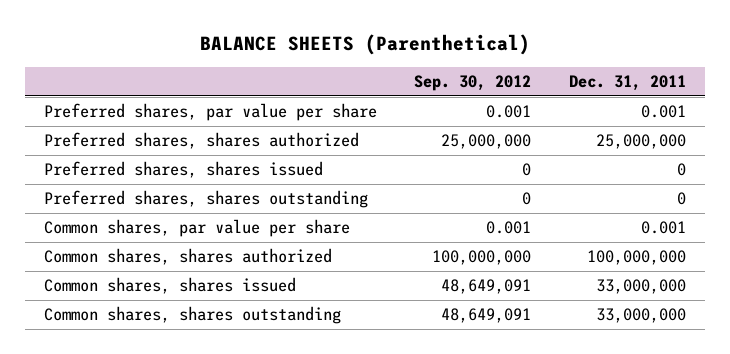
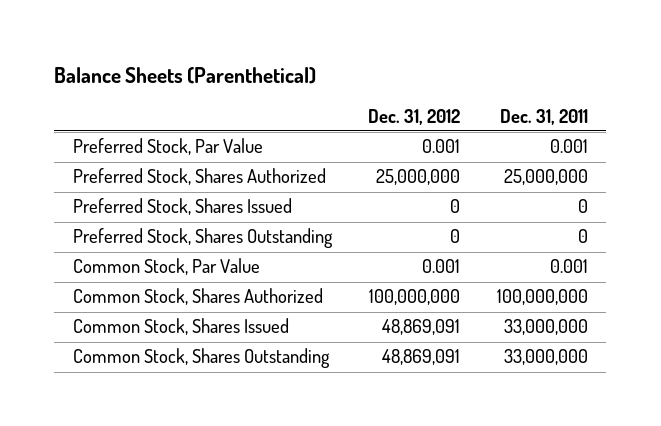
- BALANCE SHEETS (Parenthetical)
+ Balance Sheets (Parenthetical)
- | Sep. 30, 2012 | Dec. 31, 2011
+ | Dec. 31, 2012 | Dec. 31, 2011
- Preferred shares, par value per share | 0.001 | 0.001
- Preferred shares, shares authorized | 25,000,000 | 25,000,000
- Preferred shares, shares issued | 0 | 0
- Preferred shares, shares outstanding | 0 | 0
- Common shares, par value per share | 0.001 | 0.001
- Common shares, shares authorized | 100,000,000 | 100,000,000
- Common shares, shares issued | 48,649,091 | 33,000,000
- Common shares, shares outstanding | 48,649,091 | 33,000,000
+ Preferred Stock, Par Value | 0.001 | 0.001
+ Preferred Stock, Shares Authorized | 25,000,000 | 25,000,000
+ Preferred Stock, Shares Issued | 0 | 0
+ Preferred Stock, Shares Outstanding | 0 | 0
+ Common Stock, Par Value | 0.001 | 0.001
+ Common Stock, Shares Authorized | 100,000,000 | 100,000,000
+ Common Stock, Shares Issued | 48,869,091 | 33,000,000
+ Common Stock, Shares Outstanding | 48,869,091 | 33,000,000

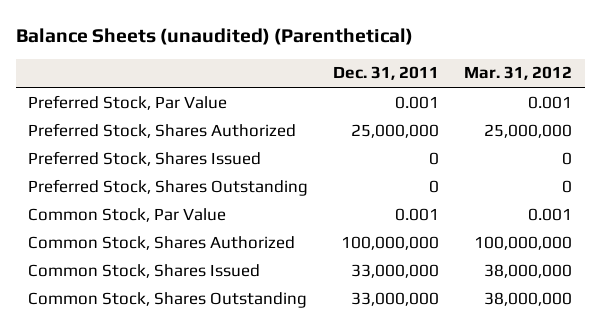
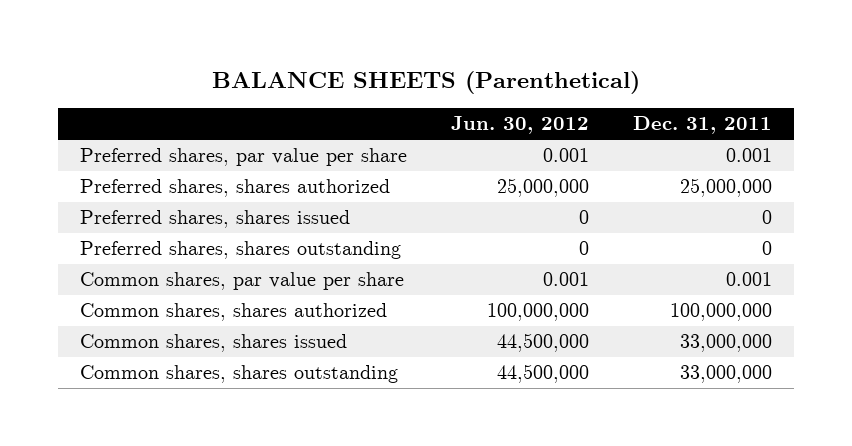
- Balance Sheets (unaudited) (Parenthetical)
+ BALANCE SHEETS (Parenthetical)
- | Dec. 31, 2011 | Mar. 31, 2012
+ | Jun. 30, 2012 | Dec. 31, 2011
- Preferred Stock, Par Value | 0.001 | 0.001
- Preferred Stock, Shares Authorized | 25,000,000 | 25,000,000
- Preferred Stock, Shares Issued | 0 | 0
- Preferred Stock, Shares Outstanding | 0 | 0
- Common Stock, Par Value | 0.001 | 0.001
- Common Stock, Shares Authorized | 100,000,000 | 100,000,000
- Common Stock, Shares Issued | 33,000,000 | 38,000,000
- Common Stock, Shares Outstanding | 33,000,000 | 38,000,000
+ Preferred shares, par value per share | 0.001 | 0.001
+ Preferred shares, shares authorized | 25,000,000 | 25,000,000
+ Preferred shares, shares issued | 0 | 0
+ Preferred shares, shares outstanding | 0 | 0
+ Common shares, par value per share | 0.001 | 0.001
+ Common shares, shares authorized | 100,000,000 | 100,000,000
+ Common shares, shares issued | 44,500,000 | 33,000,000
+ Common shares, shares outstanding | 44,500,000 | 33,000,000

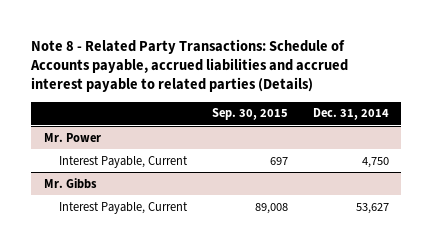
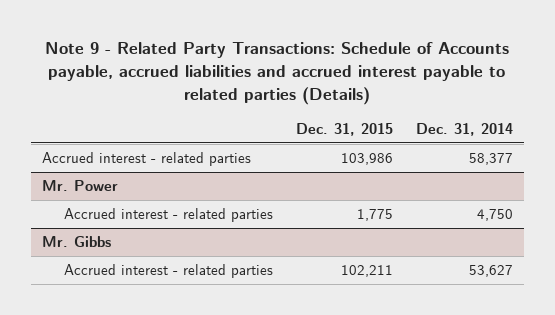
- Note 8 - Related Party Transactions: Schedule of Accounts payable, accrued liabilities and accrued interest payable to related parties (Details)
+ Note 9 - Related Party Transactions: Schedule of Accounts payable, accrued liabilities and accrued interest payable to related parties (Details)
- | Sep. 30, 2015 | Dec. 31, 2014
+ | Dec. 31, 2015 | Dec. 31, 2014
+ Accrued interest - related parties | 103,986 | 58,377
@ Mr. Power
- Interest Payable, Current | 697 | 4,750
+ Accrued interest - related parties | 1,775 | 4,750
@ Mr. Gibbs
- Interest Payable, Current | 89,008 | 53,627
+ Accrued interest - related parties | 102,211 | 53,627

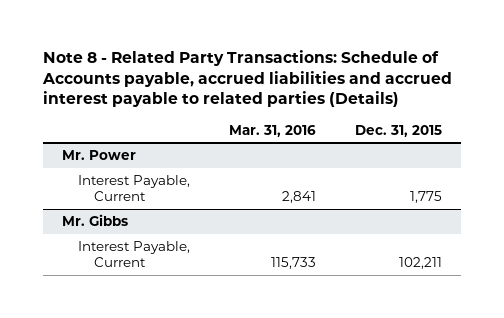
- Note 9 - Related Party Transactions: Schedule of Accounts payable, accrued liabilities and accrued interest payable to related parties (Details)
+ Note 8 - Related Party Transactions: Schedule of Accounts payable, accrued liabilities and accrued interest payable to related parties (Details)
- | Dec. 31, 2015 | Dec. 31, 2014
+ | Mar. 31, 2016 | Dec. 31, 2015
- Accrued interest - related parties | 103,986 | 58,377
@ Mr. Power
- Accrued interest - related parties | 1,775 | 4,750
+ Interest Payable, Current | 2,841 | 1,775
@ Mr. Gibbs
- Accrued interest - related parties | 102,211 | 53,627
+ Interest Payable, Current | 115,733 | 102,211

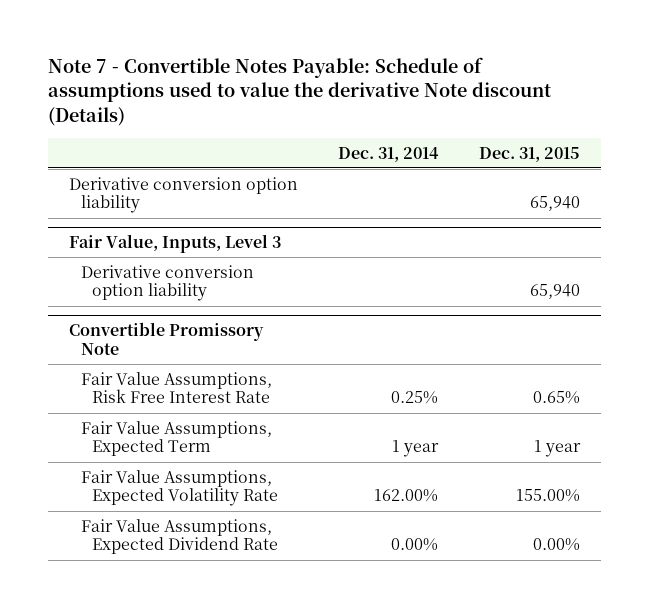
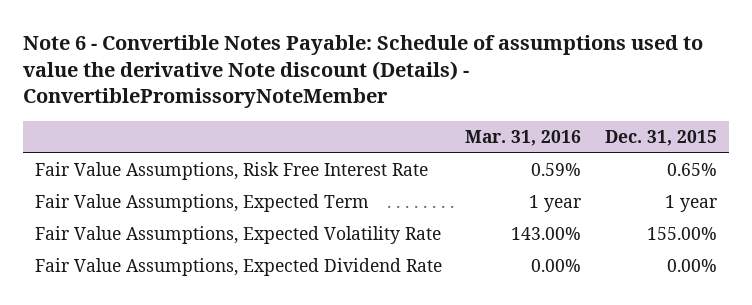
- Note 7 - Convertible Notes Payable: Schedule of assumptions used to value the derivative Note discount (Details)
+ Note 6 - Convertible Notes Payable: Schedule of assumptions used to value the derivative Note discount (Details) - ConvertiblePromissoryNoteMember
- | Dec. 31, 2014 | Dec. 31, 2015
+ | Mar. 31, 2016 | Dec. 31, 2015
- Derivative conversion option liability | | 65,940
- Fair Value, Inputs, Level 3
- Derivative conversion option liability | | 65,940
- Convertible Promissory Note

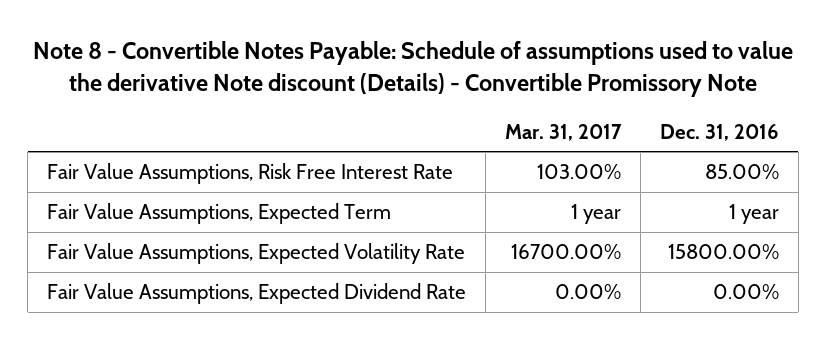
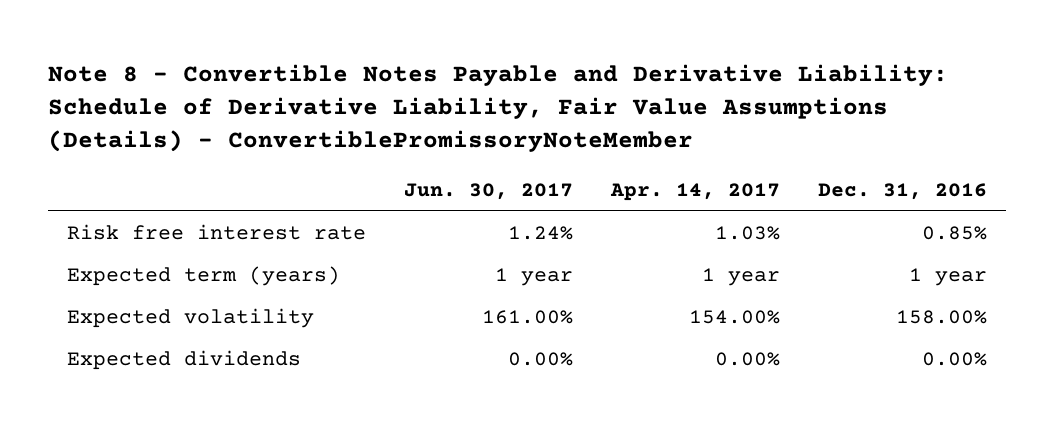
- Note 8 - Convertible Notes Payable: Schedule of assumptions used to value the derivative Note discount (Details) - Convertible Promissory Note
+ Note 8 - Convertible Notes Payable and Derivative Liability: Schedule of Derivative Liability, Fair Value Assumptions (Details) - ConvertiblePromissoryNoteMember
- | Mar. 31, 2017 | Dec. 31, 2016
+ | Jun. 30, 2017 | Apr. 14, 2017 | Dec. 31, 2016
- Fair Value Assumptions, Risk Free Interest Rate | 103.00% | 85.00%
- Fair Value Assumptions, Expected Term | 1 year | 1 year
- Fair Value Assumptions, Expected Volatility Rate | 16700.00% | 15800.00%
- Fair Value Assumptions, Expected Dividend Rate | 0.00% | 0.00%
+ Risk free interest rate | 1.24% | 1.03% | 0.85%
+ Expected term (years) | 1 year | 1 year | 1 year
+ Expected volatility | 161.00% | 154.00% | 158.00%
+ Expected dividends | 0.00% | 0.00% | 0.00%

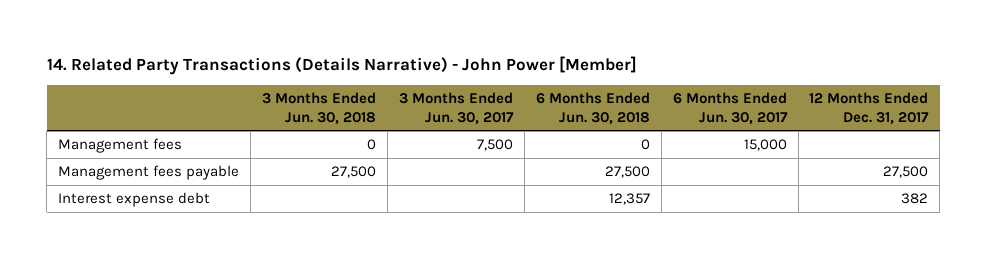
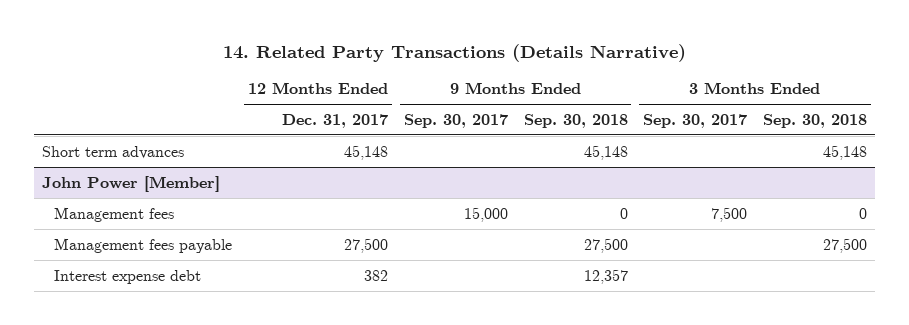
- 14. Related Party Transactions (Details Narrative) - John Power [Member]
+ 14. Related Party Transactions (Details Narrative)
- | 3 Months Ended Jun. 30, 2018 | 3 Months Ended Jun. 30, 2017 | 6 Months Ended Jun. 30, 2018 | 6 Months Ended Jun. 30, 2017 | 12 Months Ended Dec. 31, 2017
+ | 12 Months Ended Dec. 31, 2017 | 9 Months Ended Sep. 30, 2017 | 9 Months Ended Sep. 30, 2018 | 3 Months Ended Sep. 30, 2017 | 3 Months Ended Sep. 30, 2018
+ Short term advances | 45,148 | | 45,148 | | 45,148
+ John Power [Member]

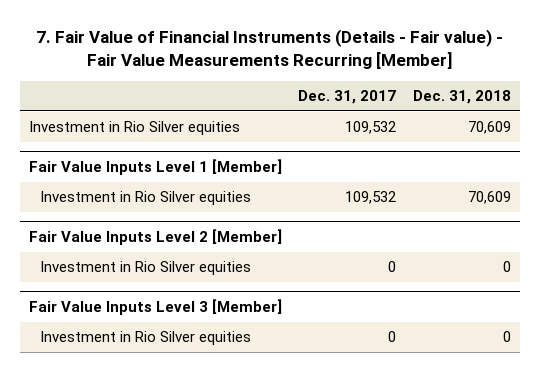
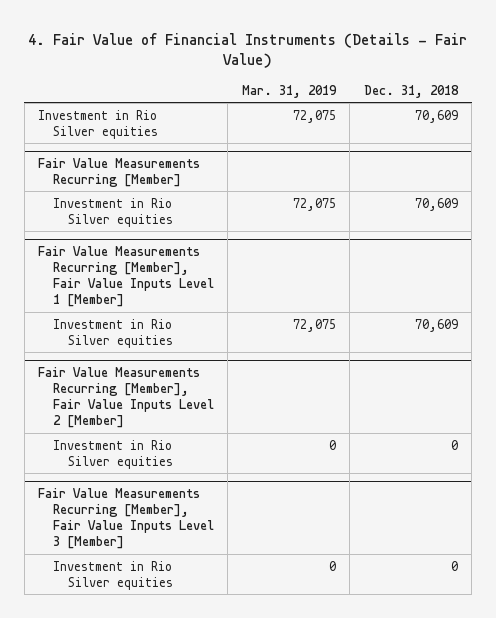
- 7. Fair Value of Financial Instruments (Details - Fair value) - Fair Value Measurements Recurring [Member]
+ 4. Fair Value of Financial Instruments (Details - Fair Value)
- | Dec. 31, 2017 | Dec. 31, 2018
+ | Mar. 31, 2019 | Dec. 31, 2018
- Fair Value Inputs Level 1 [Member]
+ Fair Value Measurements Recurring [Member]
- Fair Value Inputs Level 2 [Member]
+ Fair Value Measurements Recurring [Member], Fair Value Inputs Level 1 [Member]
+ Investment in Rio Silver equities | 72,075 | 70,609
+ Fair Value Measurements Recurring [Member], Fair Value Inputs Level 2 [Member]
- Fair Value Inputs Level 3 [Member]
+ Fair Value Measurements Recurring [Member], Fair Value Inputs Level 3 [Member]

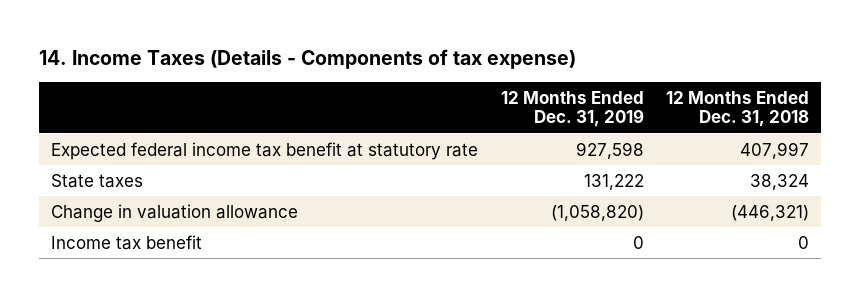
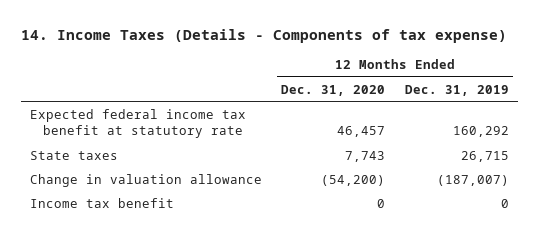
- | 12 Months Ended Dec. 31, 2019 | 12 Months Ended Dec. 31, 2018
+ | 12 Months Ended Dec. 31, 2020 | 12 Months Ended Dec. 31, 2019
- Expected federal income tax benefit at statutory rate | 927,598 | 407,997
- State taxes | 131,222 | 38,324
- Change in valuation allowance | (1,058,820) | (446,321)
+ Expected federal income tax benefit at statutory rate | 46,457 | 160,292
+ State taxes | 7,743 | 26,715
+ Change in valuation allowance | (54,200) | (187,007)

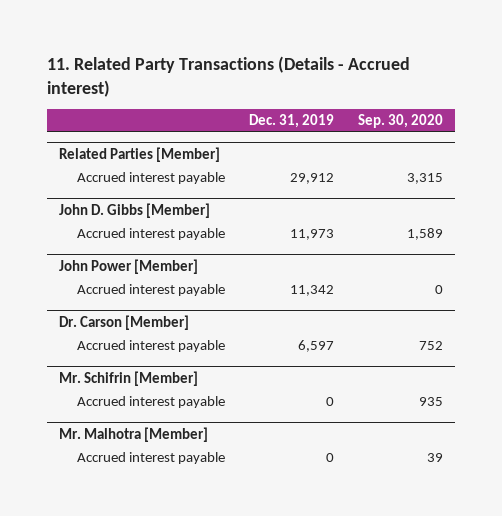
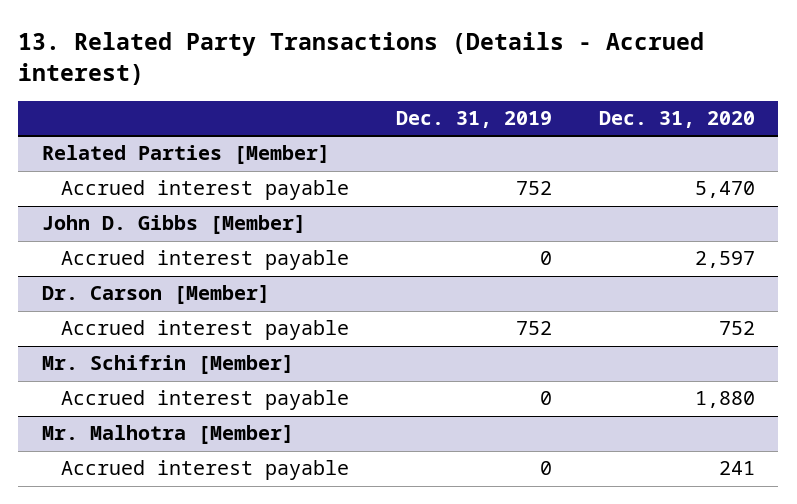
- 11. Related Party Transactions (Details - Accrued interest)
+ 13. Related Party Transactions (Details - Accrued interest)
- | Dec. 31, 2019 | Sep. 30, 2020
+ | Dec. 31, 2019 | Dec. 31, 2020
@ Related Parties [Member]
- Accrued interest payable | 29,912 | 3,315
+ Accrued interest payable | 752 | 5,470
@ John D. Gibbs [Member]
- Accrued interest payable | 11,973 | 1,589
- John Power [Member]
- Accrued interest payable | 11,342 | 0
@ John D. Gibbs [Member]
+ Accrued interest payable | 0 | 2,597
@ Dr. Carson [Member]
- Accrued interest payable | 6,597 | 752
+ Accrued interest payable | 752 | 752

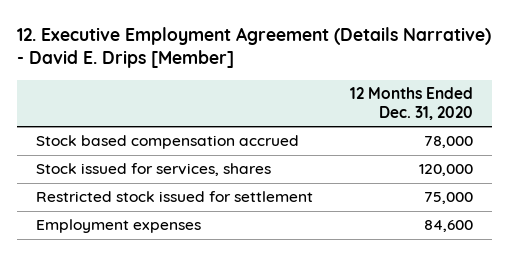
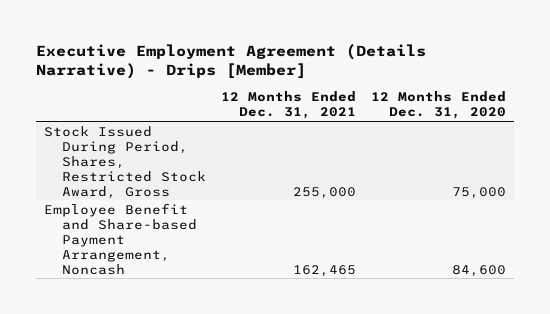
- 12. Executive Employment Agreement (Details Narrative) - David E. Drips [Member]
+ Executive Employment Agreement (Details Narrative) - Drips [Member]
- | 12 Months Ended Dec. 31, 2020
+ | 12 Months Ended Dec. 31, 2021 | 12 Months Ended Dec. 31, 2020
- Stock based compensation accrued | 78,000
- Stock issued for services, shares | 120,000
- Restricted stock issued for settlement | 75,000
- Employment expenses | 84,600
+ Stock Issued During Period, Shares, Restricted Stock Award, Gross | 255,000 | 75,000
+ Employee Benefit and Share-based Payment Arrangement, Noncash | 162,465 | 84,600

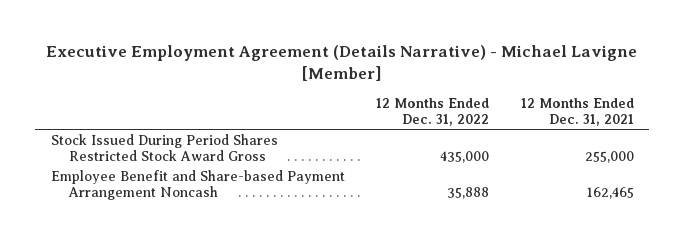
- Executive Employment Agreement (Details Narrative) - Drips [Member]
+ Executive Employment Agreement (Details Narrative) - Michael Lavigne [Member]
- | 12 Months Ended Dec. 31, 2021 | 12 Months Ended Dec. 31, 2020
+ | 12 Months Ended Dec. 31, 2022 | 12 Months Ended Dec. 31, 2021
- Stock Issued During Period, Shares, Restricted Stock Award, Gross | 255,000 | 75,000
- Employee Benefit and Share-based Payment Arrangement, Noncash | 162,465 | 84,600
+ Stock Issued During Period Shares Restricted Stock Award Gross | 435,000 | 255,000
+ Employee Benefit and Share-based Payment Arrangement Noncash | 35,888 | 162,465

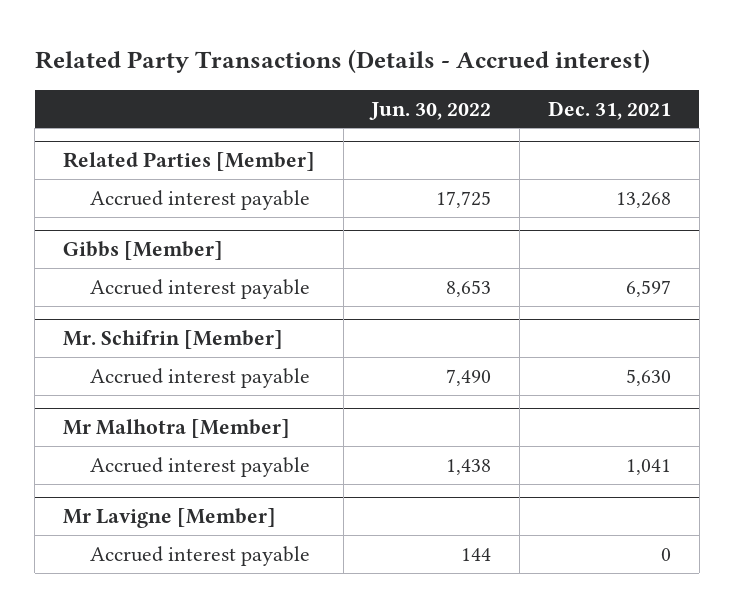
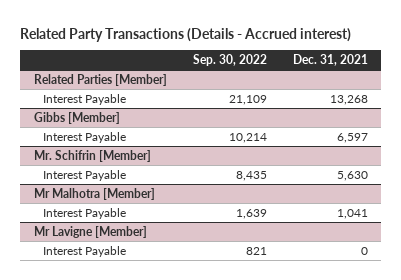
- | Jun. 30, 2022 | Dec. 31, 2021
+ | Sep. 30, 2022 | Dec. 31, 2021
@ Related Parties [Member]
- Accrued interest payable | 17,725 | 13,268
+ Interest Payable | 21,109 | 13,268
@ Gibbs [Member]
- Accrued interest payable | 8,653 | 6,597
+ Interest Payable | 10,214 | 6,597
@ Mr. Schifrin [Member]
- Accrued interest payable | 7,490 | 5,630
+ Interest Payable | 8,435 | 5,630
@ Mr Malhotra [Member]
- Accrued interest payable | 1,438 | 1,041
+ Interest Payable | 1,639 | 1,041
@ Mr Lavigne [Member]
- Accrued interest payable | 144 | 0
+ Interest Payable | 821 | 0

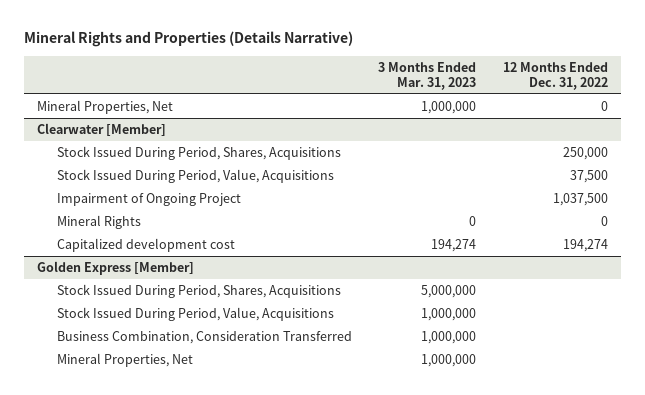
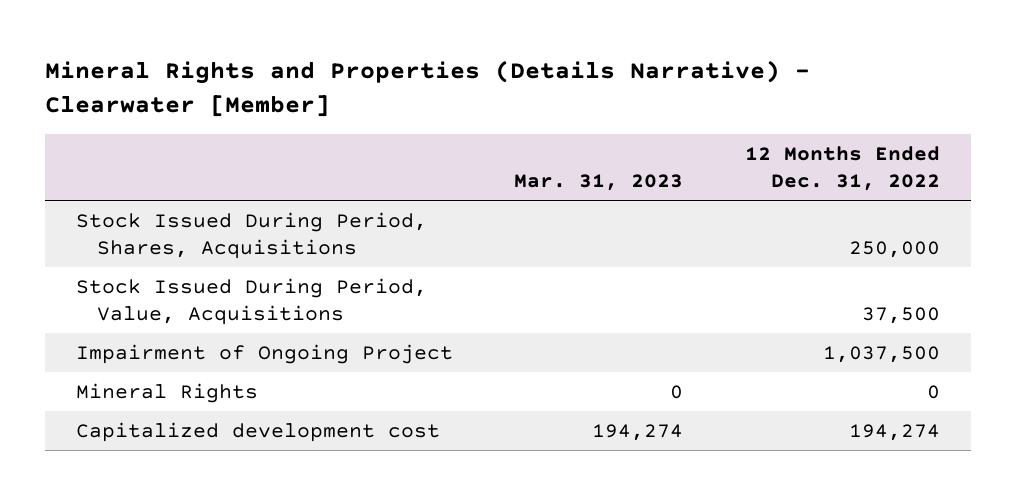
- Mineral Rights and Properties (Details Narrative)
+ Mineral Rights and Properties (Details Narrative) - Clearwater [Member]
- | 3 Months Ended Mar. 31, 2023 | 12 Months Ended Dec. 31, 2022
+ | Mar. 31, 2023 | 12 Months Ended Dec. 31, 2022
- Mineral Properties, Net | 1,000,000 | 0
- Clearwater [Member]
- Golden Express [Member]
- Stock Issued During Period, Shares, Acquisitions | 5,000,000 |
- Stock Issued During Period, Value, Acquisitions | 1,000,000 |
- Business Combination, Consideration Transferred | 1,000,000 |
- Mineral Properties, Net | 1,000,000 |

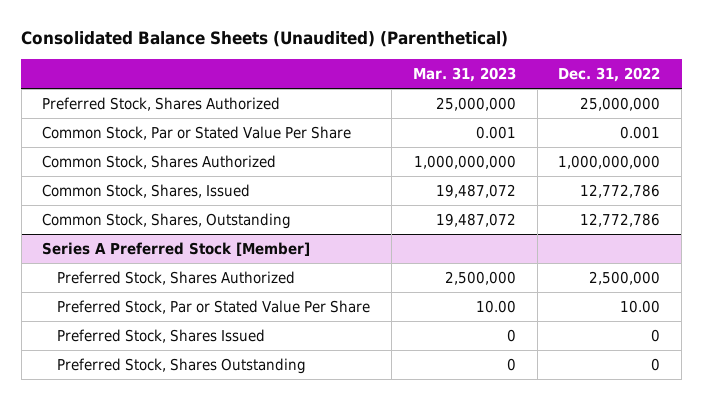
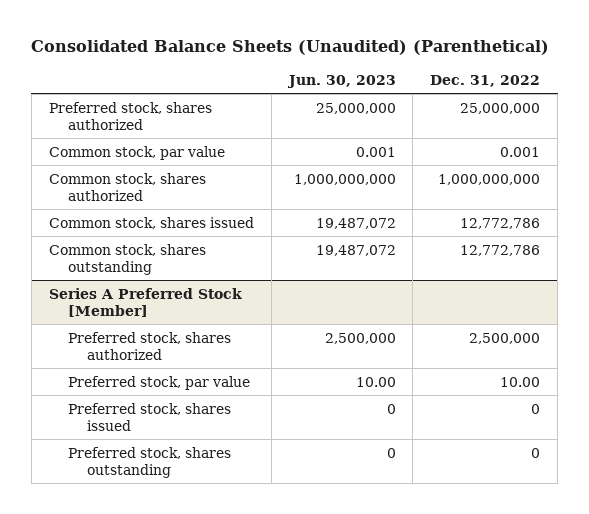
- | Mar. 31, 2023 | Dec. 31, 2022
+ | Jun. 30, 2023 | Dec. 31, 2022
- Preferred Stock, Shares Authorized | 25,000,000 | 25,000,000
- Common Stock, Par or Stated Value Per Share | 0.001 | 0.001
- Common Stock, Shares Authorized | 1,000,000,000 | 1,000,000,000
- Common Stock, Shares, Issued | 19,487,072 | 12,772,786
- Common Stock, Shares, Outstanding | 19,487,072 | 12,772,786
+ Preferred stock, shares authorized | 25,000,000 | 25,000,000
+ Common stock, par value | 0.001 | 0.001
+ Common stock, shares authorized | 1,000,000,000 | 1,000,000,000
+ Common stock, shares issued | 19,487,072 | 12,772,786
+ Common stock, shares outstanding | 19,487,072 | 12,772,786
@ Series A Preferred Stock [Member]
- Preferred Stock, Shares Authorized | 2,500,000 | 2,500,000
- Preferred Stock, Par or Stated Value Per Share | 10.00 | 10.00
- Preferred Stock, Shares Issued | 0 | 0
- Preferred Stock, Shares Outstanding | 0 | 0
+ Preferred stock, shares authorized | 2,500,000 | 2,500,000
+ Preferred stock, par value | 10.00 | 10.00
+ Preferred stock, shares issued | 0 | 0
+ Preferred stock, shares outstanding | 0 | 0

